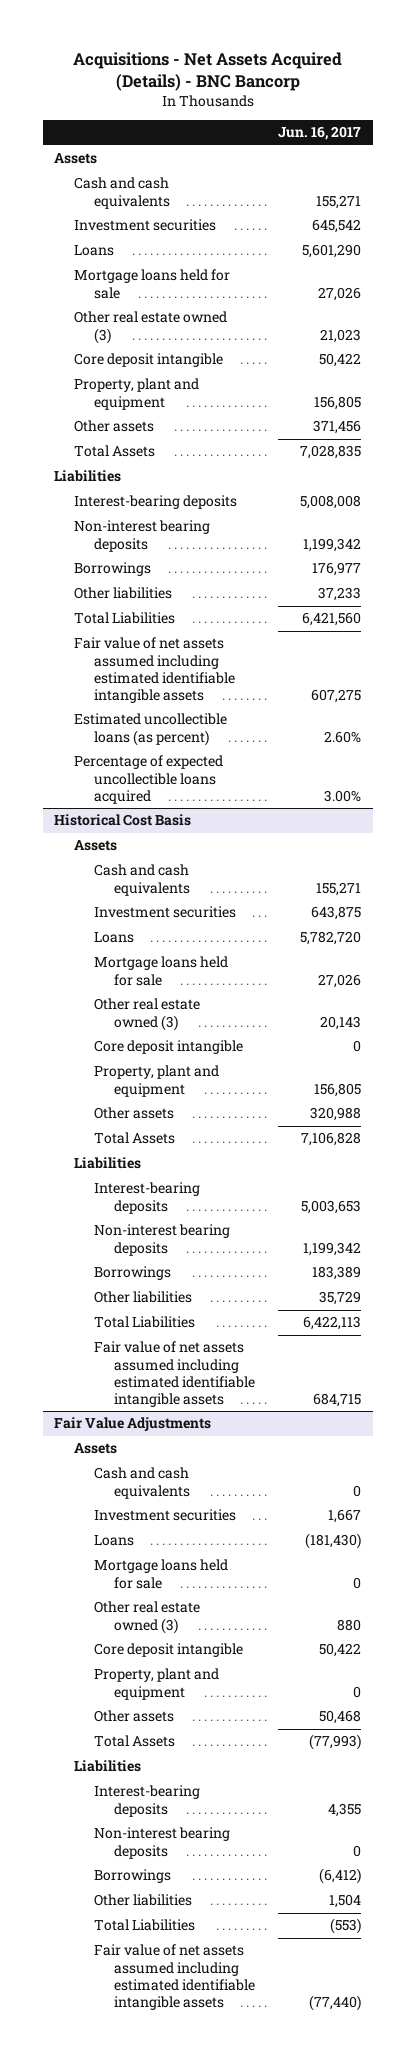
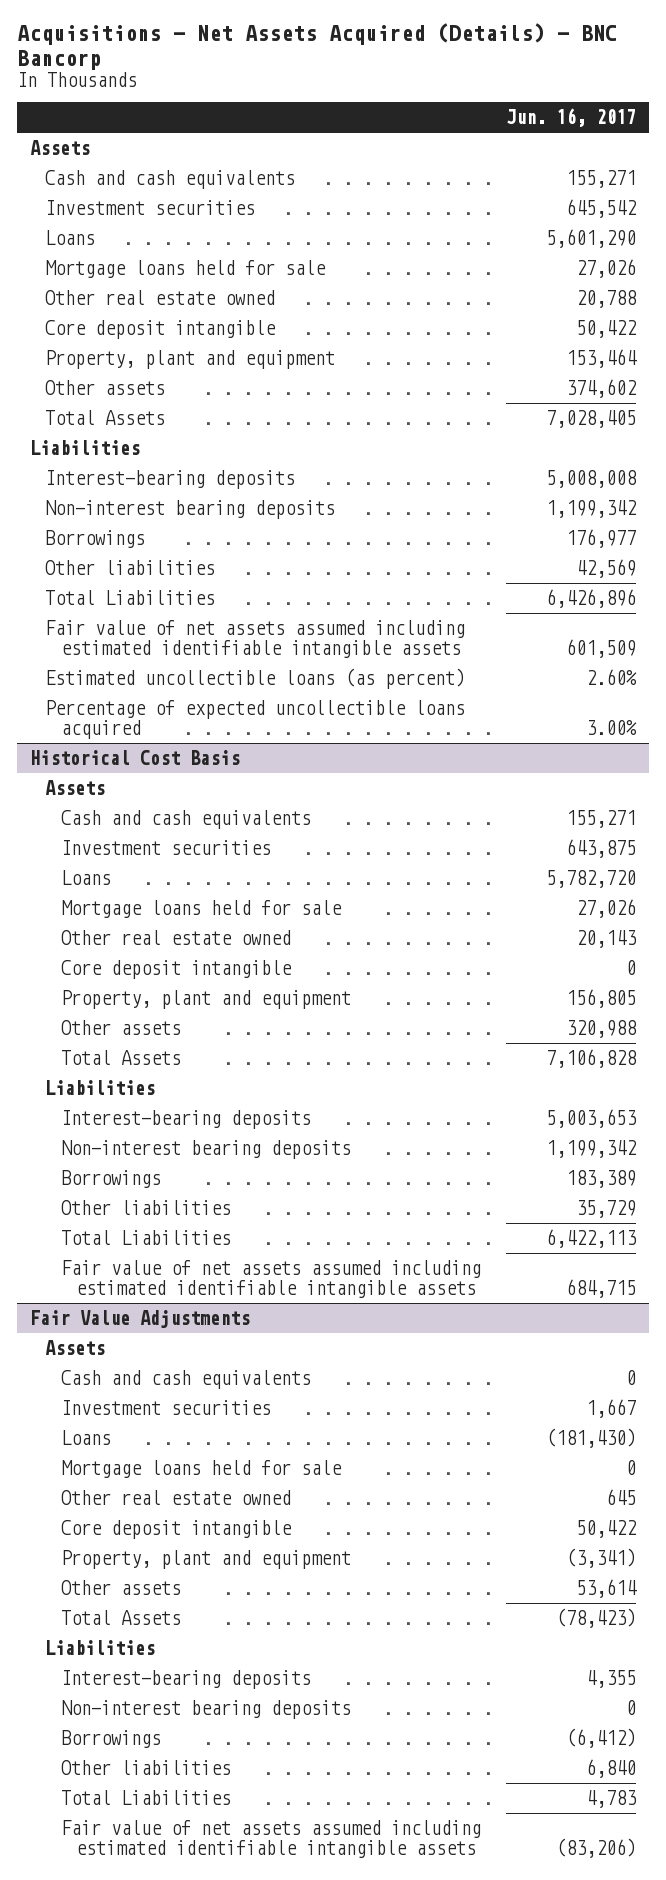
- Other real estate owned (3) | 21,023
+ Other real estate owned | 20,788
- Property, plant and equipment | 156,805
- Other assets | 371,456
- Total Assets | 7,028,835
+ Property, plant and equipment | 153,464
+ Other assets | 374,602
+ Total Assets | 7,028,405
- Other liabilities | 37,233
- Total Liabilities | 6,421,560
- Fair value of net assets assumed including estimated identifiable intangible assets | 607,275
+ Other liabilities | 42,569
+ Total Liabilities | 6,426,896
+ Fair value of net assets assumed including estimated identifiable intangible assets | 601,509
@ Historical Cost Basis
- Other real estate owned (3) | 20,143
+ Other real estate owned | 20,143
@ Fair Value Adjustments
- Other real estate owned (3) | 880
+ Other real estate owned | 645
- Property, plant and equipment | 0
- Other assets | 50,468
- Total Assets | (77,993)
+ Property, plant and equipment | (3,341)
+ Other assets | 53,614
+ Total Assets | (78,423)
- Other liabilities | 1,504
- Total Liabilities | (553)
- Fair value of net assets assumed including estimated identifiable intangible assets | (77,440)
+ Other liabilities | 6,840
+ Total Liabilities | 4,783
+ Fair value of net assets assumed including estimated identifiable intangible assets | (83,206)

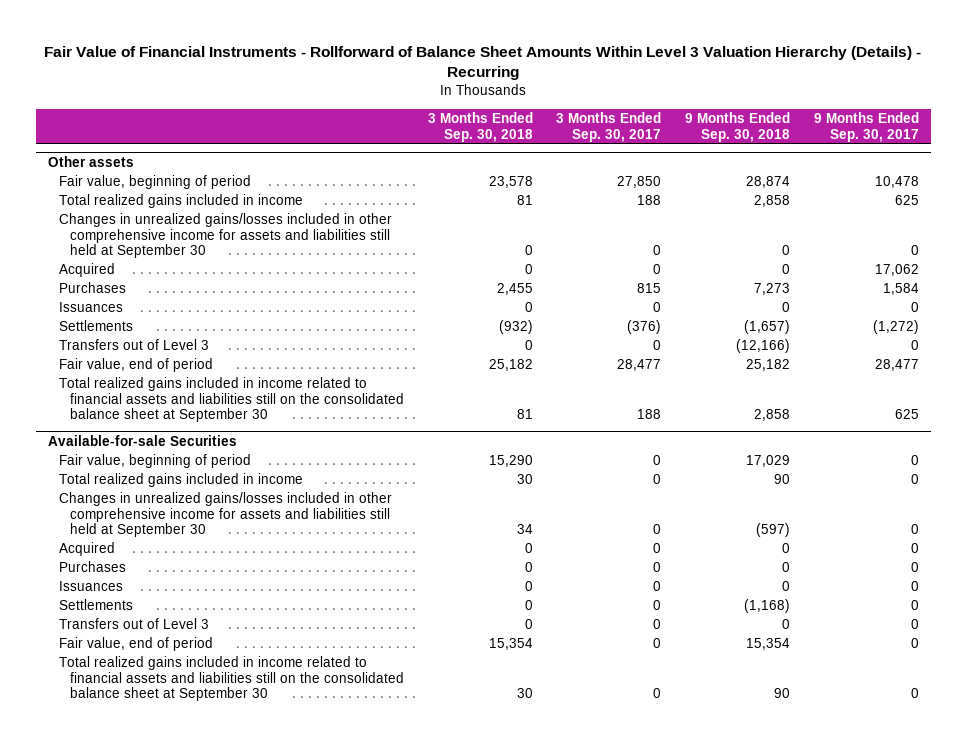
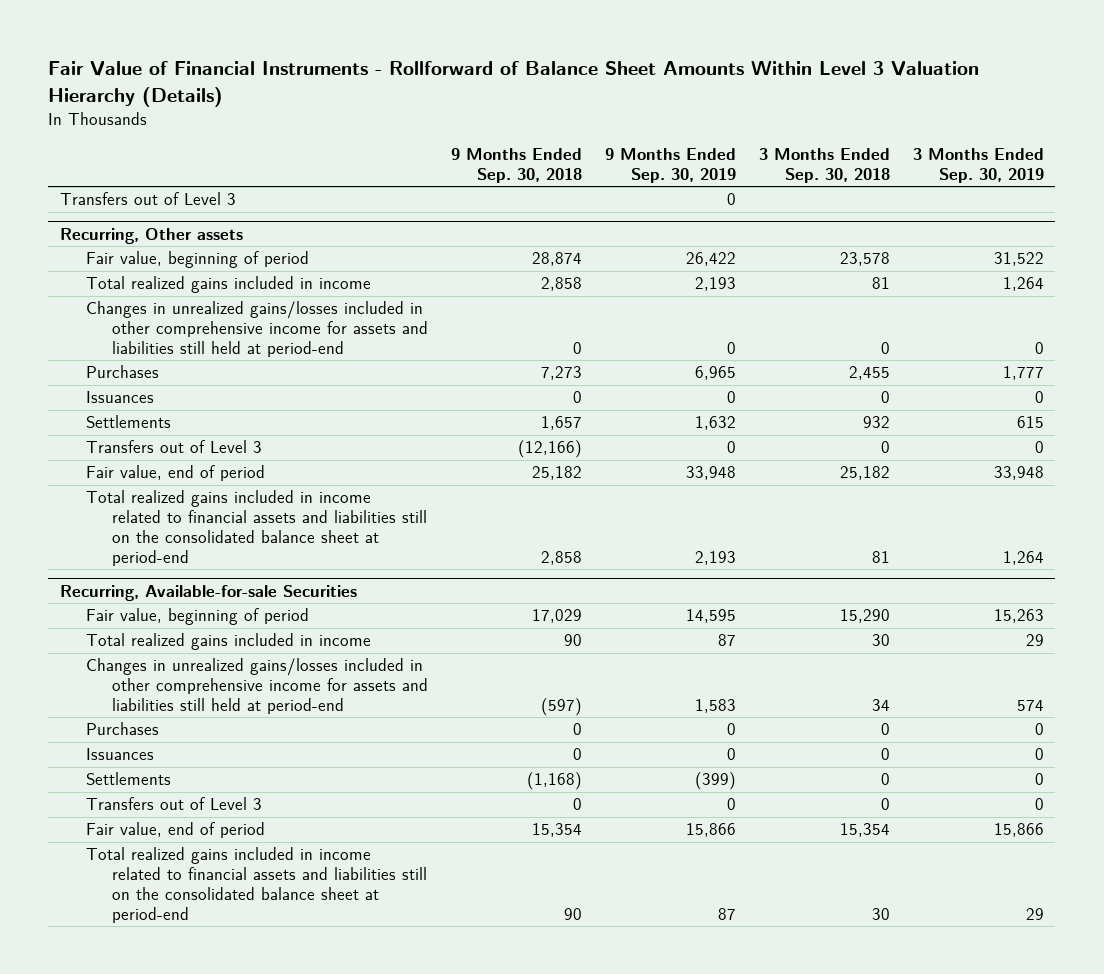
- Fair Value of Financial Instruments - Rollforward of Balance Sheet Amounts Within Level 3 Valuation Hierarchy (Details) - Recurring
+ Fair Value of Financial Instruments - Rollforward of Balance Sheet Amounts Within Level 3 Valuation Hierarchy (Details)
- | 3 Months Ended Sep. 30, 2018 | 3 Months Ended Sep. 30, 2017 | 9 Months Ended Sep. 30, 2018 | 9 Months Ended Sep. 30, 2017
+ | 9 Months Ended Sep. 30, 2018 | 9 Months Ended Sep. 30, 2019 | 3 Months Ended Sep. 30, 2018 | 3 Months Ended Sep. 30, 2019
- Other assets
+ Transfers out of Level 3 | | 0 | |
+ Recurring, Other assets
- Changes in unrealized gains/losses included in other comprehensive income for assets and liabilities still held at September 30 | 0 | 0 | 0 | 0
- Acquired | 0 | 0 | 0 | 17,062
+ Changes in unrealized gains/losses included in other comprehensive income for assets and liabilities still held at period-end | 0 | 0 | 0 | 0
- Settlements | (932) | (376) | (1,657) | (1,272)
+ Settlements | 1,657 | 1,632 | 932 | 615
- Total realized gains included in income related to financial assets and liabilities still on the consolidated balance sheet at September 30 | 81 | 188 | 2,858 | 625
- Available-for-sale Securities
+ Total realized gains included in income related to financial assets and liabilities still on the consolidated balance sheet at period-end | 2,858 | 2,193 | 81 | 1,264
+ Recurring, Available-for-sale Securities
- Changes in unrealized gains/losses included in other comprehensive income for assets and liabilities still held at September 30 | 34 | 0 | (597) | 0
- Acquired | 0 | 0 | 0 | 0
+ Changes in unrealized gains/losses included in other comprehensive income for assets and liabilities still held at period-end | (597) | 1,583 | 34 | 574
- Total realized gains included in income related to financial assets and liabilities still on the consolidated balance sheet at September 30 | 30 | 0 | 90 | 0
+ Total realized gains included in income related to financial assets and liabilities still on the consolidated balance sheet at period-end | 90 | 87 | 30 | 29

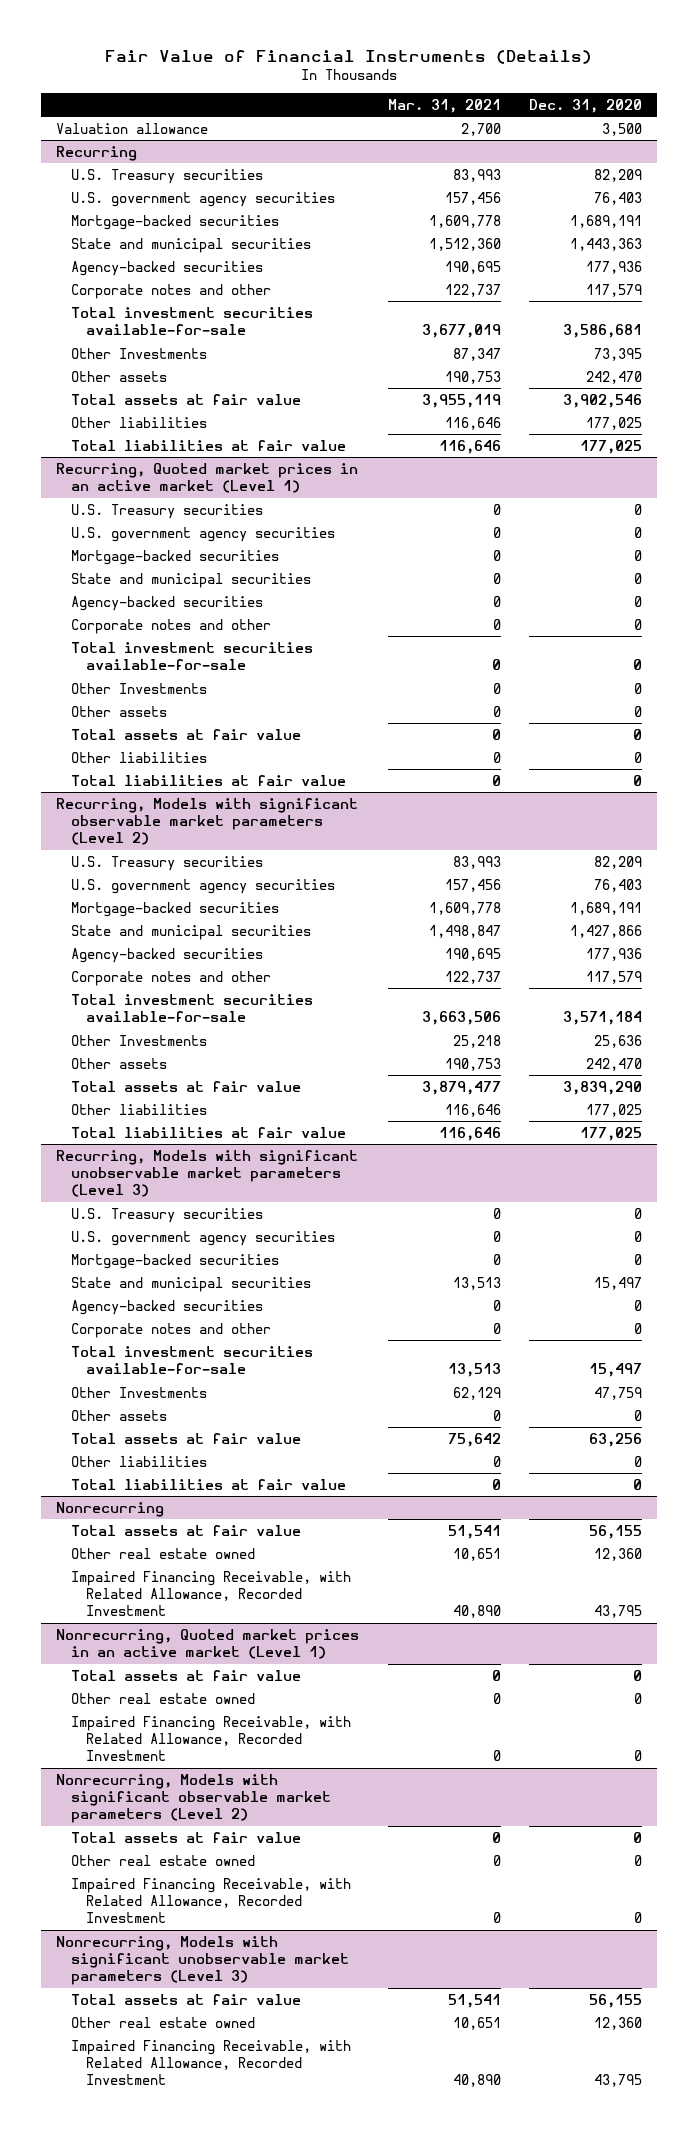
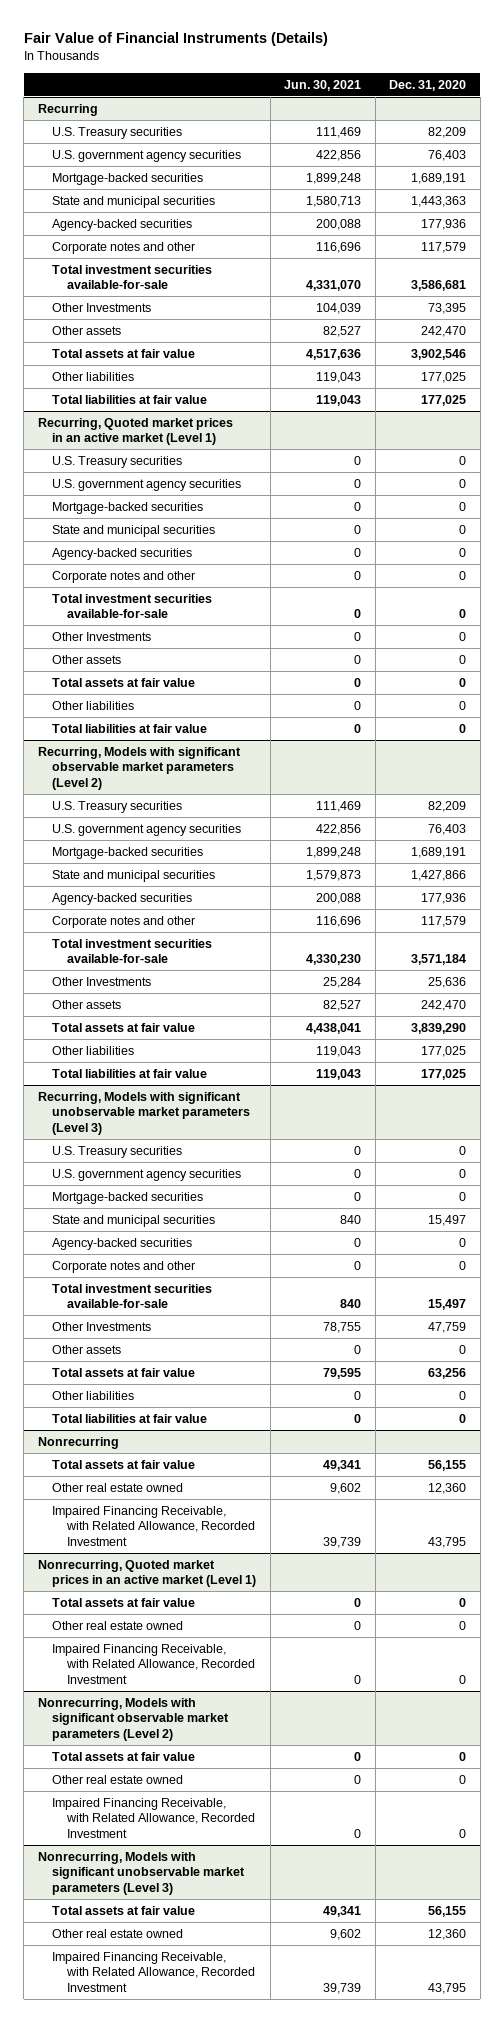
- | Mar. 31, 2021 | Dec. 31, 2020
+ | Jun. 30, 2021 | Dec. 31, 2020
- Valuation allowance | 2,700 | 3,500

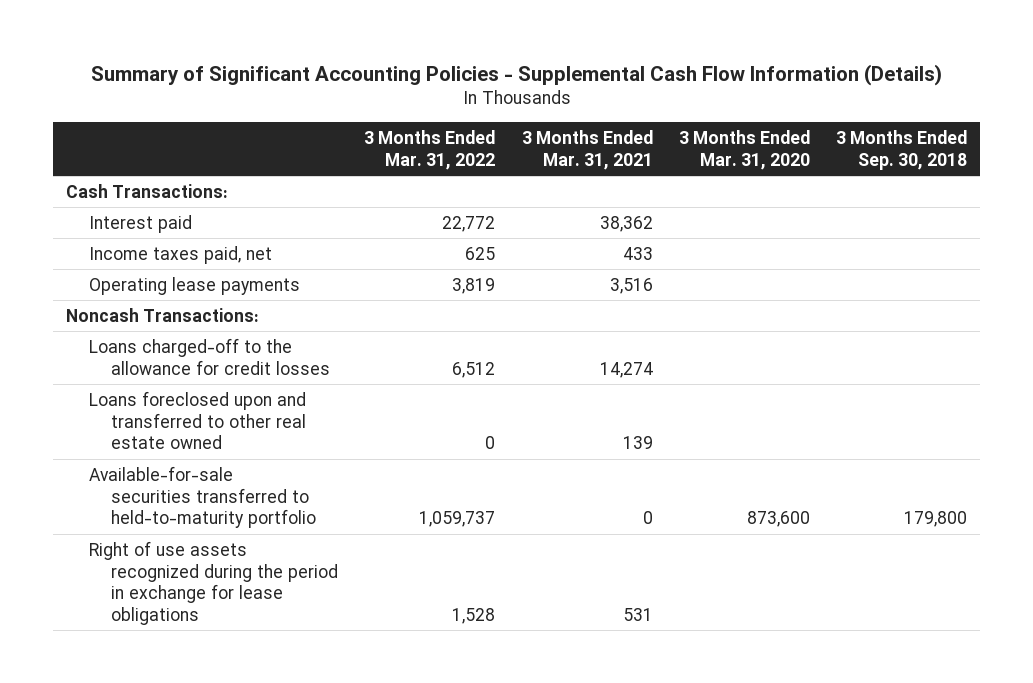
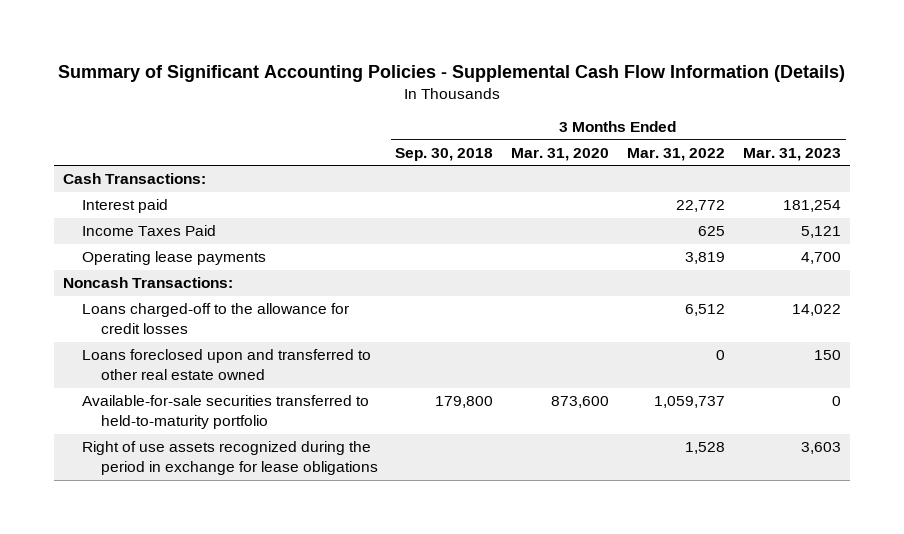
- | 3 Months Ended Mar. 31, 2022 | 3 Months Ended Mar. 31, 2021 | 3 Months Ended Mar. 31, 2020 | 3 Months Ended Sep. 30, 2018
+ | 3 Months Ended Sep. 30, 2018 | 3 Months Ended Mar. 31, 2020 | 3 Months Ended Mar. 31, 2022 | 3 Months Ended Mar. 31, 2023
- Income taxes paid, net | 625 | 433 | |
+ Income Taxes Paid | | | 625 | 5,121

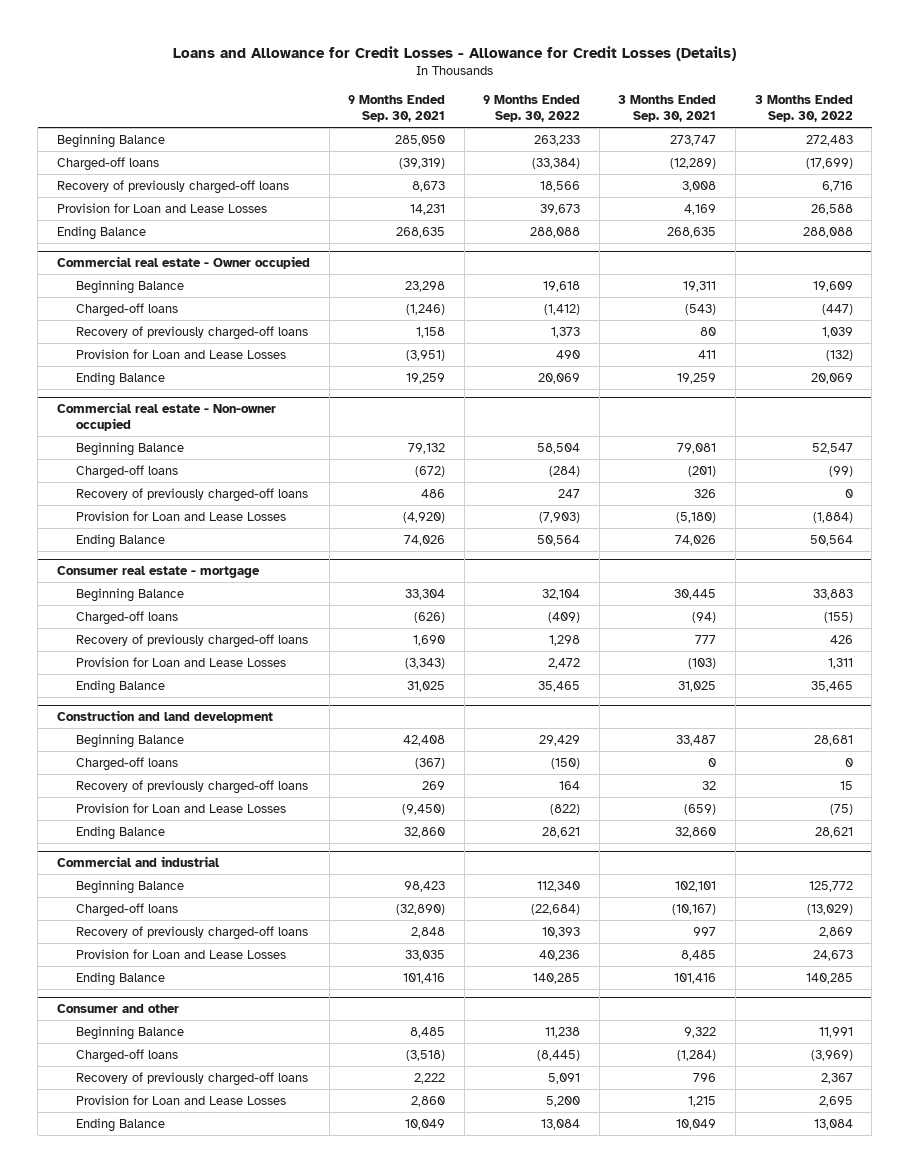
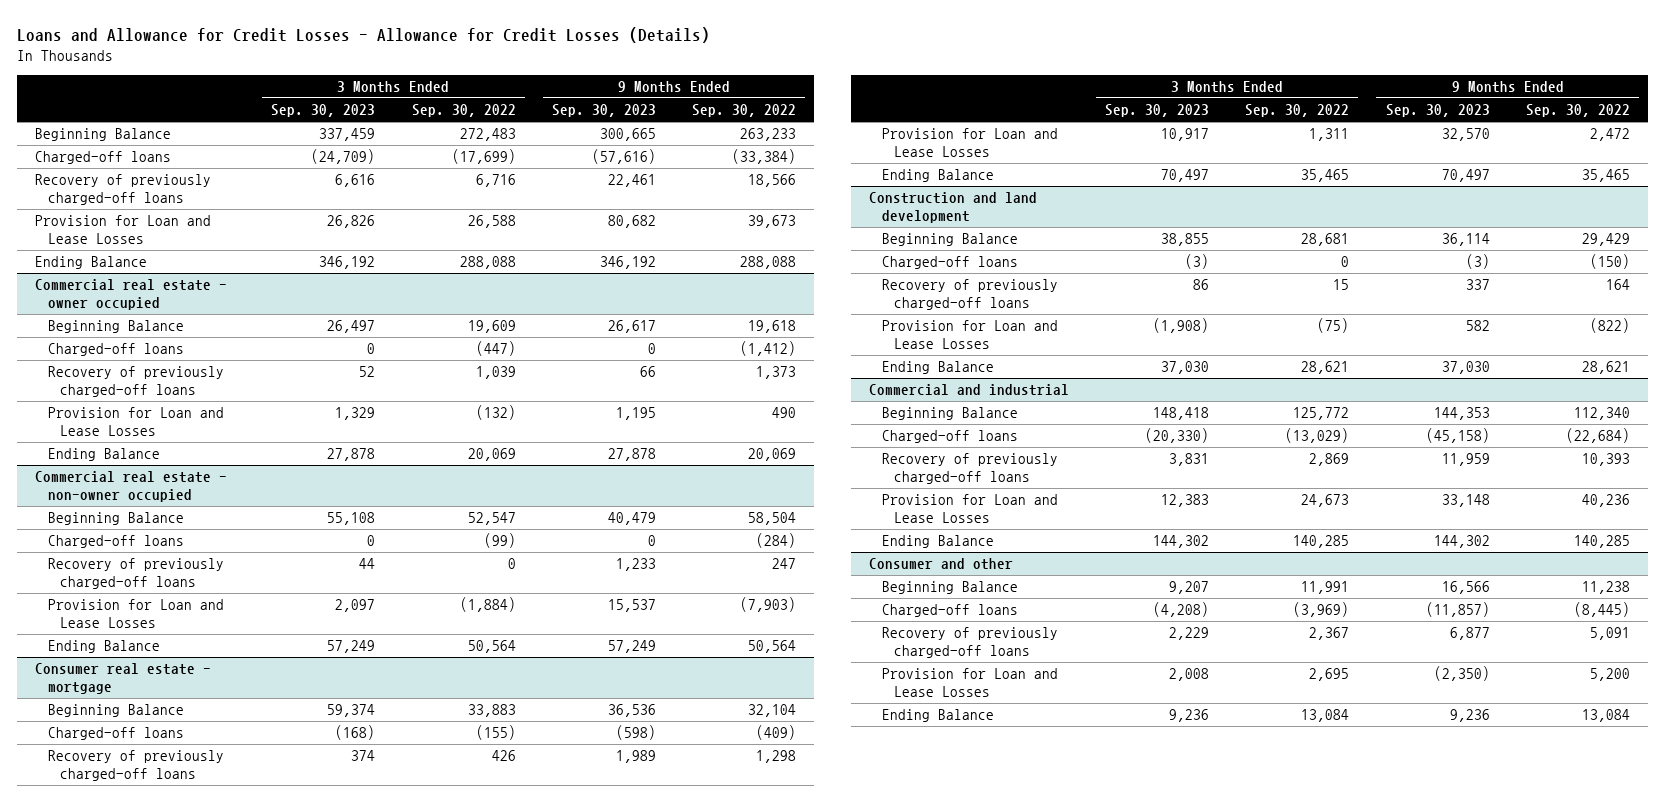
- | 9 Months Ended Sep. 30, 2021 | 9 Months Ended Sep. 30, 2022 | 3 Months Ended Sep. 30, 2021 | 3 Months Ended Sep. 30, 2022
+ | 3 Months Ended Sep. 30, 2023 | 3 Months Ended Sep. 30, 2022 | 9 Months Ended Sep. 30, 2023 | 9 Months Ended Sep. 30, 2022
- Commercial real estate - Owner occupied
+ Commercial real estate - owner occupied
- Commercial real estate - Non-owner occupied
+ Commercial real estate - non-owner occupied

